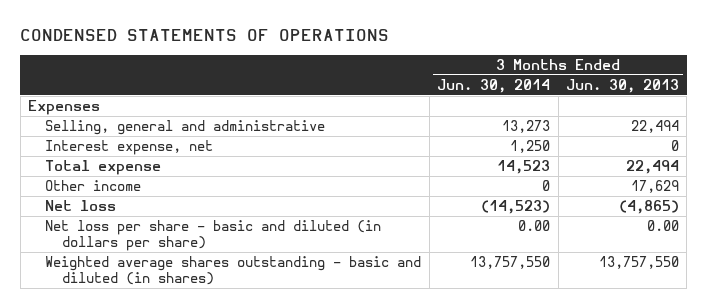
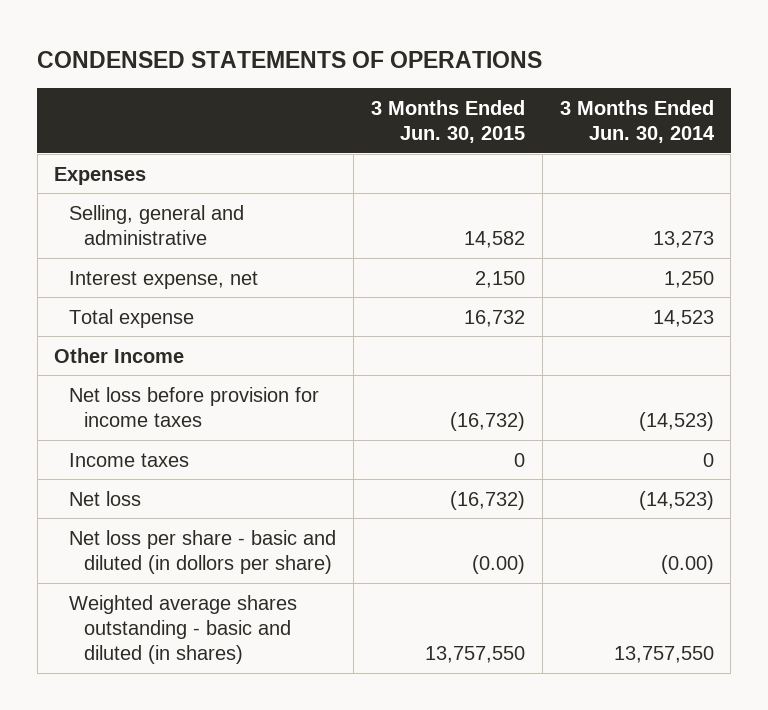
- | 3 Months Ended Jun. 30, 2014 | 3 Months Ended Jun. 30, 2013
+ | 3 Months Ended Jun. 30, 2015 | 3 Months Ended Jun. 30, 2014
- Other income | 0 | 17,629
+ Other Income
+ Net loss before provision for income taxes | (16,732) | (14,523)
+ Income taxes | 0 | 0
- Net loss per share - basic and diluted (in dollars per share) | 0.00 | 0.00
+ Net loss per share - basic and diluted (in dollors per share) | (0.00) | (0.00)

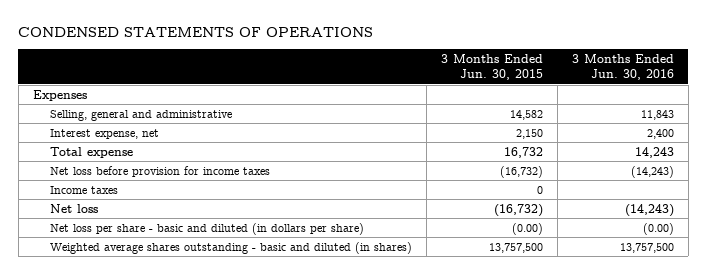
- | 3 Months Ended Jun. 30, 2015 | 3 Months Ended Jun. 30, 2014
+ | 3 Months Ended Jun. 30, 2015 | 3 Months Ended Jun. 30, 2016
- Other Income
- Net loss per share - basic and diluted (in dollors per share) | (0.00) | (0.00)
- Weighted average shares outstanding - basic and diluted (in shares) | 13,757,550 | 13,757,550
+ Net loss per share - basic and diluted (in dollars per share) | (0.00) | (0.00)
+ Weighted average shares outstanding - basic and diluted (in shares) | 13,757,500 | 13,757,500

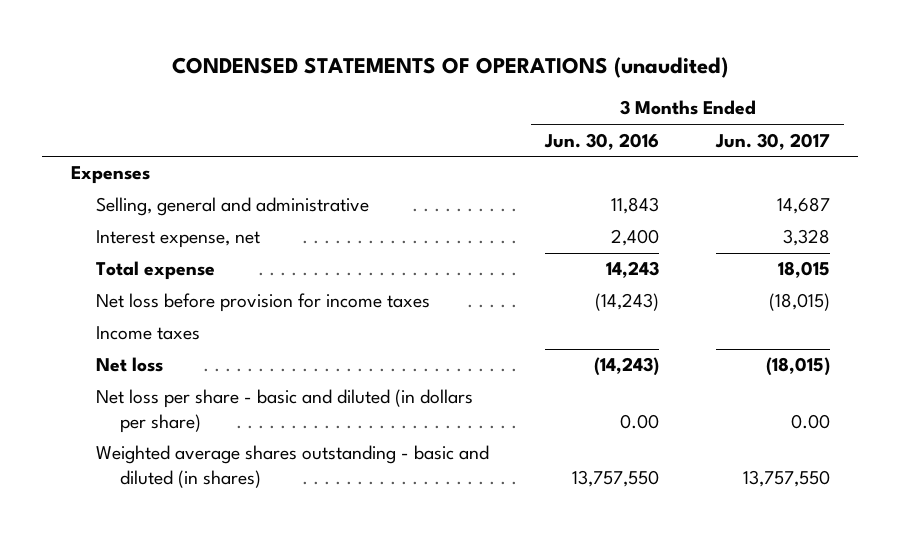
- CONDENSED STATEMENTS OF OPERATIONS
+ CONDENSED STATEMENTS OF OPERATIONS (unaudited)
- | 3 Months Ended Jun. 30, 2015 | 3 Months Ended Jun. 30, 2016
+ | 3 Months Ended Jun. 30, 2016 | 3 Months Ended Jun. 30, 2017
- Net loss per share - basic and diluted (in dollars per share) | (0.00) | (0.00)
- Weighted average shares outstanding - basic and diluted (in shares) | 13,757,500 | 13,757,500
+ Net loss per share - basic and diluted (in dollars per share) | 0.00 | 0.00
+ Weighted average shares outstanding - basic and diluted (in shares) | 13,757,550 | 13,757,550

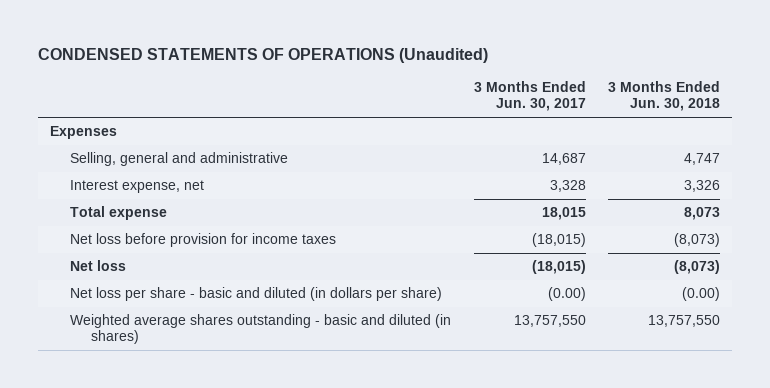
- CONDENSED STATEMENTS OF OPERATIONS (unaudited)
+ CONDENSED STATEMENTS OF OPERATIONS (Unaudited)
- | 3 Months Ended Jun. 30, 2016 | 3 Months Ended Jun. 30, 2017
+ | 3 Months Ended Jun. 30, 2017 | 3 Months Ended Jun. 30, 2018
- Income taxes
- Net loss per share - basic and diluted (in dollars per share) | 0.00 | 0.00
+ Net loss per share - basic and diluted (in dollars per share) | (0.00) | (0.00)

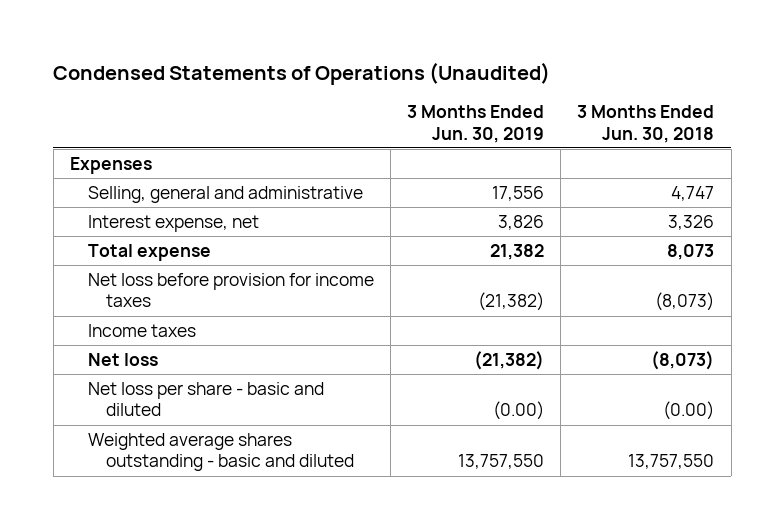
- CONDENSED STATEMENTS OF OPERATIONS (Unaudited)
+ Condensed Statements of Operations (Unaudited)
- | 3 Months Ended Jun. 30, 2017 | 3 Months Ended Jun. 30, 2018
+ | 3 Months Ended Jun. 30, 2019 | 3 Months Ended Jun. 30, 2018
+ Income taxes
- Net loss per share - basic and diluted (in dollars per share) | (0.00) | (0.00)
- Weighted average shares outstanding - basic and diluted (in shares) | 13,757,550 | 13,757,550
+ Net loss per share - basic and diluted | (0.00) | (0.00)
+ Weighted average shares outstanding - basic and diluted | 13,757,550 | 13,757,550

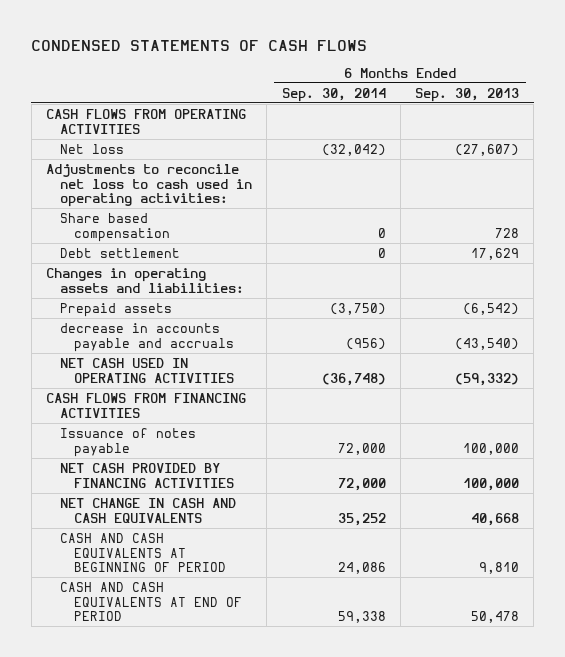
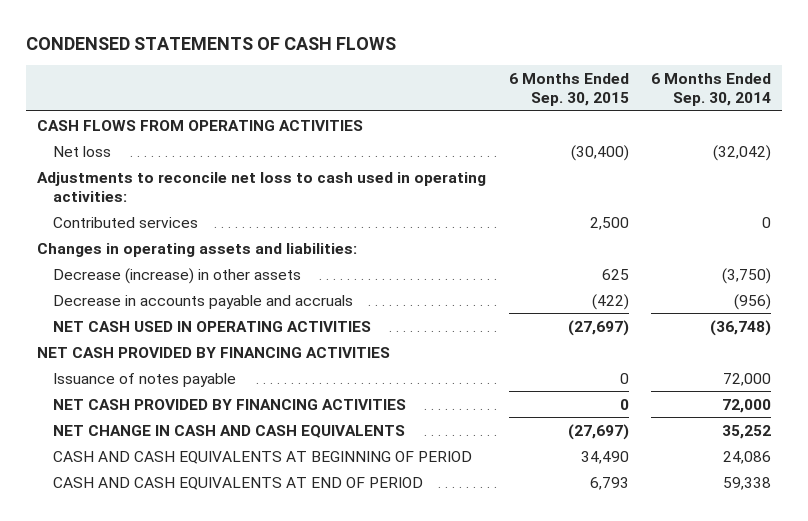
- | 6 Months Ended Sep. 30, 2014 | 6 Months Ended Sep. 30, 2013
+ | 6 Months Ended Sep. 30, 2015 | 6 Months Ended Sep. 30, 2014
- Share based compensation | 0 | 728
- Debt settlement | 0 | 17,629
+ Contributed services | 2,500 | 0
- Prepaid assets | (3,750) | (6,542)
- decrease in accounts payable and accruals | (956) | (43,540)
+ Decrease (increase) in other assets | 625 | (3,750)
+ Decrease in accounts payable and accruals | (422) | (956)
- CASH FLOWS FROM FINANCING ACTIVITIES
+ NET CASH PROVIDED BY FINANCING ACTIVITIES

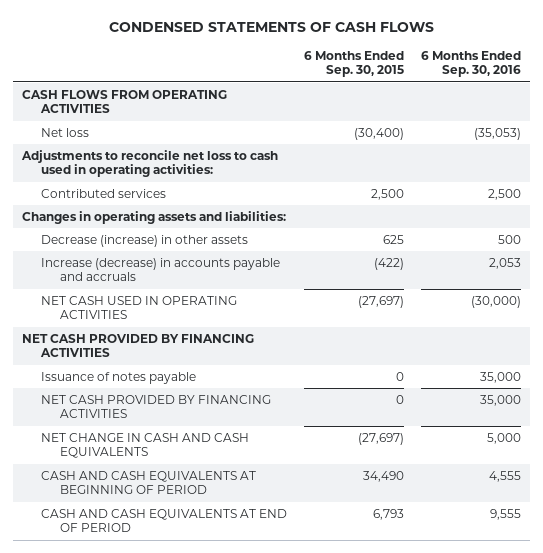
- | 6 Months Ended Sep. 30, 2015 | 6 Months Ended Sep. 30, 2014
+ | 6 Months Ended Sep. 30, 2015 | 6 Months Ended Sep. 30, 2016
- Decrease in accounts payable and accruals | (422) | (956)
+ Increase (decrease) in accounts payable and accruals | (422) | 2,053

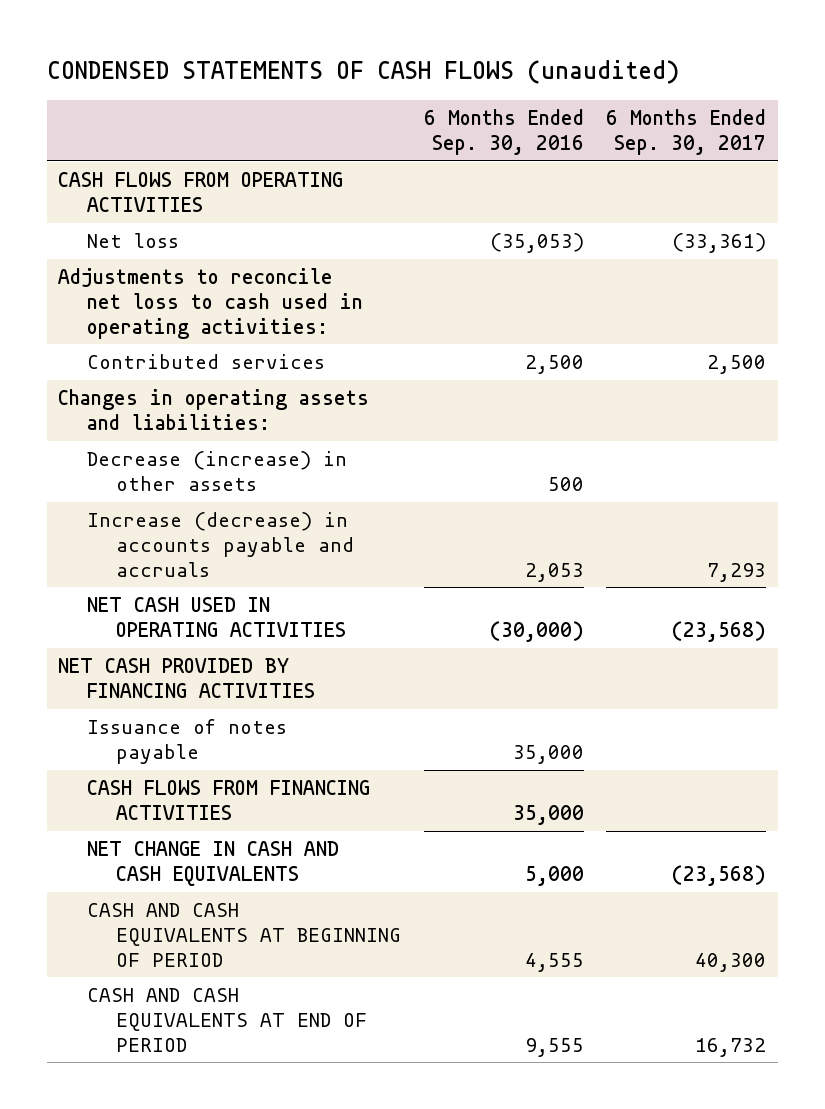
- CONDENSED STATEMENTS OF CASH FLOWS
+ CONDENSED STATEMENTS OF CASH FLOWS (unaudited)
- | 6 Months Ended Sep. 30, 2015 | 6 Months Ended Sep. 30, 2016
+ | 6 Months Ended Sep. 30, 2016 | 6 Months Ended Sep. 30, 2017
- NET CASH PROVIDED BY FINANCING ACTIVITIES | 0 | 35,000
+ CASH FLOWS FROM FINANCING ACTIVITIES | 35,000 |

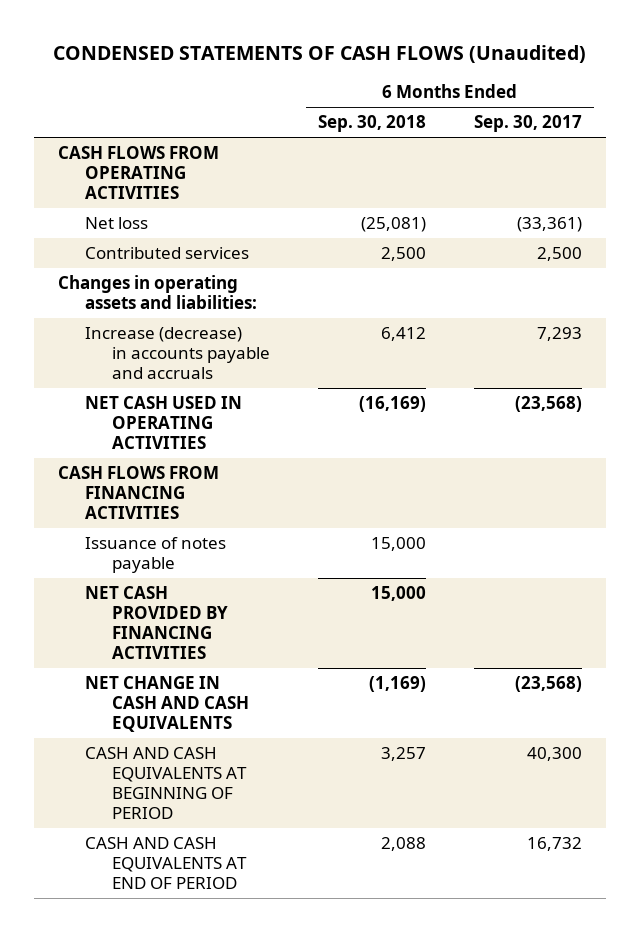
- CONDENSED STATEMENTS OF CASH FLOWS (unaudited)
+ CONDENSED STATEMENTS OF CASH FLOWS (Unaudited)
- | 6 Months Ended Sep. 30, 2016 | 6 Months Ended Sep. 30, 2017
+ | 6 Months Ended Sep. 30, 2018 | 6 Months Ended Sep. 30, 2017
- Adjustments to reconcile net loss to cash used in operating activities:
- Decrease (increase) in other assets | 500 |
moved down: Issuance of notes payable | 15,000 |
moved down: NET CASH PROVIDED BY FINANCING ACTIVITIES | 15,000 |

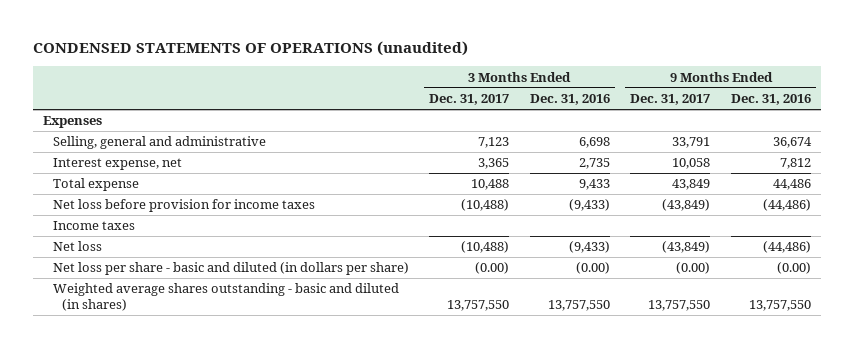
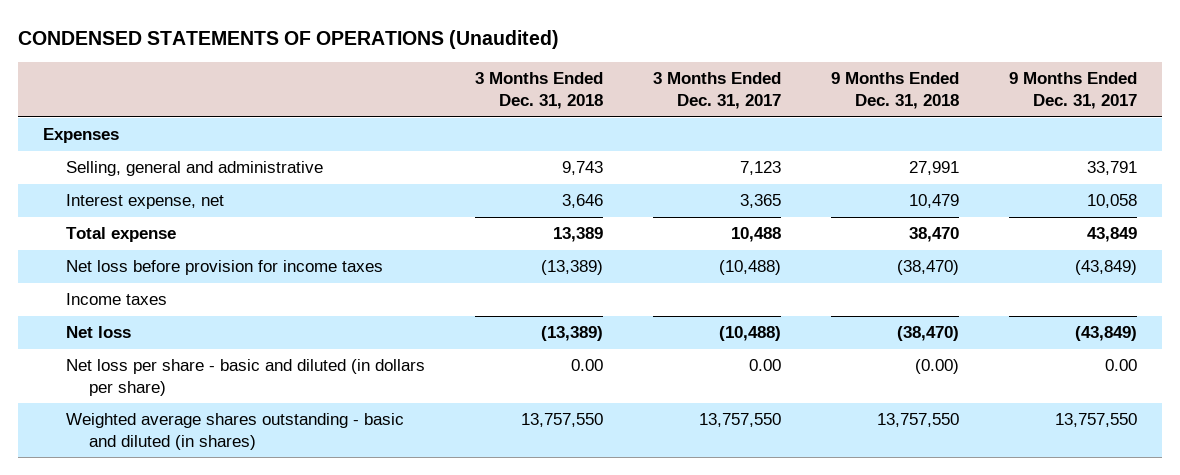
- CONDENSED STATEMENTS OF OPERATIONS (unaudited)
+ CONDENSED STATEMENTS OF OPERATIONS (Unaudited)
- | 3 Months Ended Dec. 31, 2017 | 3 Months Ended Dec. 31, 2016 | 9 Months Ended Dec. 31, 2017 | 9 Months Ended Dec. 31, 2016
+ | 3 Months Ended Dec. 31, 2018 | 3 Months Ended Dec. 31, 2017 | 9 Months Ended Dec. 31, 2018 | 9 Months Ended Dec. 31, 2017
- Net loss per share - basic and diluted (in dollars per share) | (0.00) | (0.00) | (0.00) | (0.00)
+ Net loss per share - basic and diluted (in dollars per share) | 0.00 | 0.00 | (0.00) | 0.00

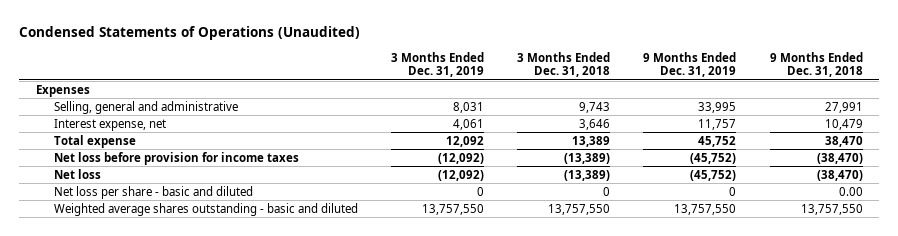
- CONDENSED STATEMENTS OF OPERATIONS (Unaudited)
+ Condensed Statements of Operations (Unaudited)
- | 3 Months Ended Dec. 31, 2018 | 3 Months Ended Dec. 31, 2017 | 9 Months Ended Dec. 31, 2018 | 9 Months Ended Dec. 31, 2017
+ | 3 Months Ended Dec. 31, 2019 | 3 Months Ended Dec. 31, 2018 | 9 Months Ended Dec. 31, 2019 | 9 Months Ended Dec. 31, 2018
- Income taxes
- Net loss per share - basic and diluted (in dollars per share) | 0.00 | 0.00 | (0.00) | 0.00
- Weighted average shares outstanding - basic and diluted (in shares) | 13,757,550 | 13,757,550 | 13,757,550 | 13,757,550
+ Net loss per share - basic and diluted | 0 | 0 | 0 | 0.00
+ Weighted average shares outstanding - basic and diluted | 13,757,550 | 13,757,550 | 13,757,550 | 13,757,550

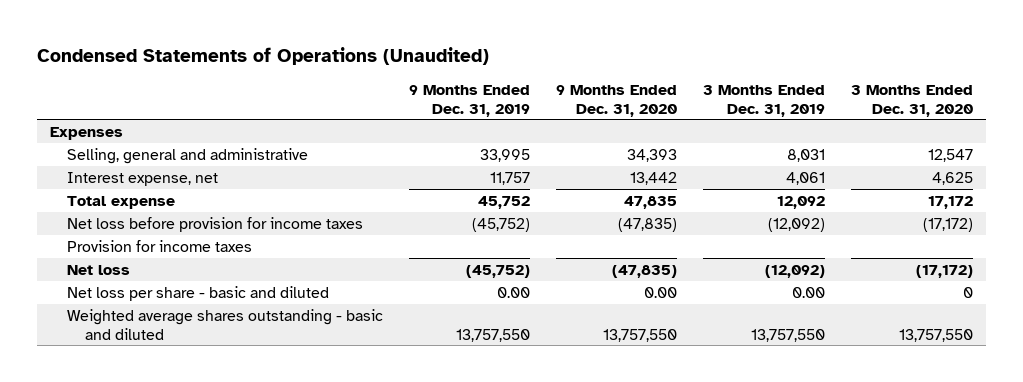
- | 3 Months Ended Dec. 31, 2019 | 3 Months Ended Dec. 31, 2018 | 9 Months Ended Dec. 31, 2019 | 9 Months Ended Dec. 31, 2018
+ | 9 Months Ended Dec. 31, 2019 | 9 Months Ended Dec. 31, 2020 | 3 Months Ended Dec. 31, 2019 | 3 Months Ended Dec. 31, 2020
+ Provision for income taxes
- Net loss per share - basic and diluted | 0 | 0 | 0 | 0.00
+ Net loss per share - basic and diluted | 0.00 | 0.00 | 0.00 | 0

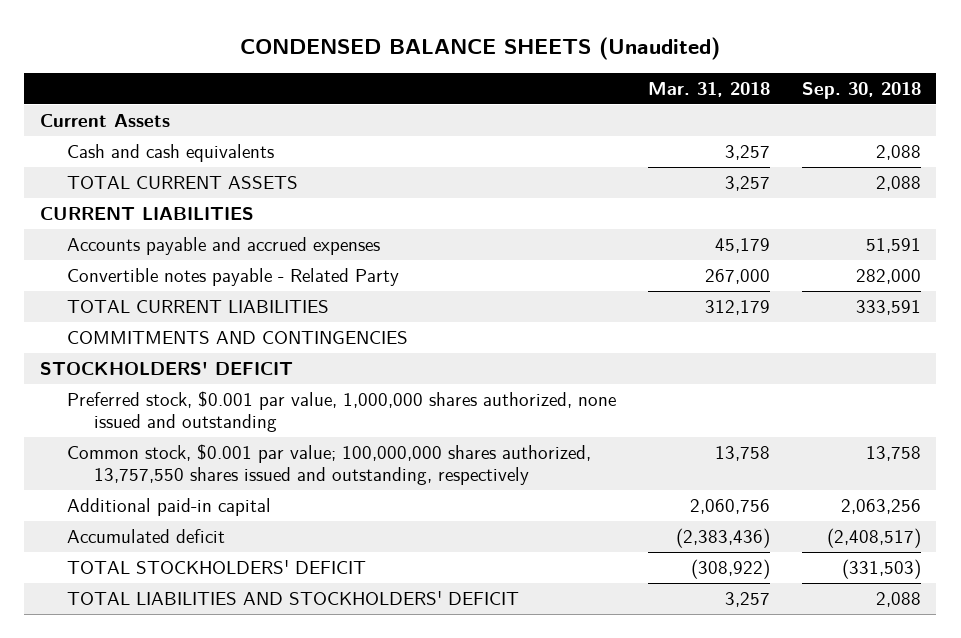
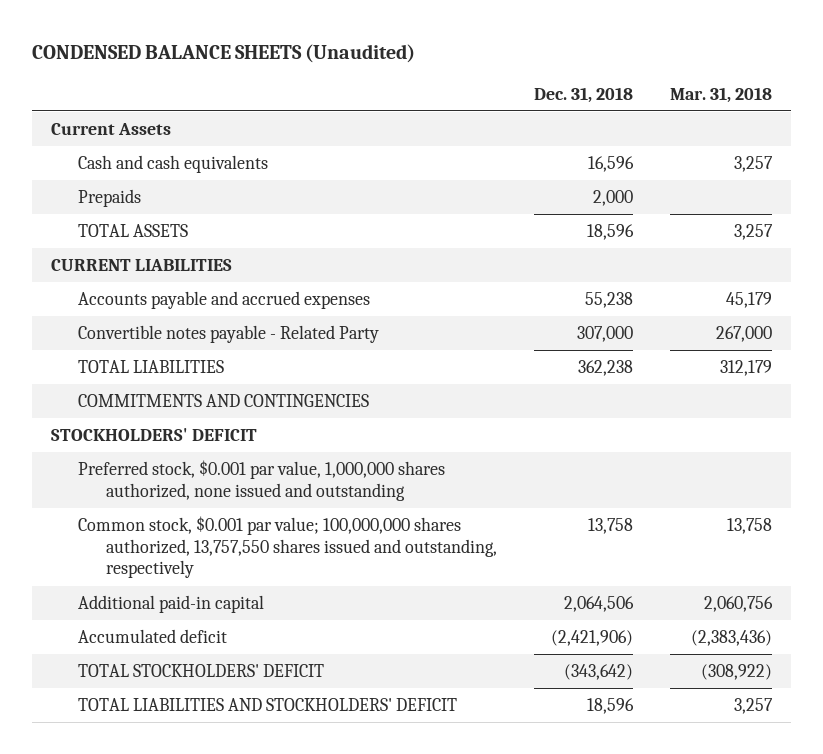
- | Mar. 31, 2018 | Sep. 30, 2018
+ | Dec. 31, 2018 | Mar. 31, 2018
- TOTAL CURRENT ASSETS | 3,257 | 2,088
+ Prepaids | 2,000 |
+ TOTAL ASSETS | 18,596 | 3,257
- TOTAL CURRENT LIABILITIES | 312,179 | 333,591
+ TOTAL LIABILITIES | 362,238 | 312,179

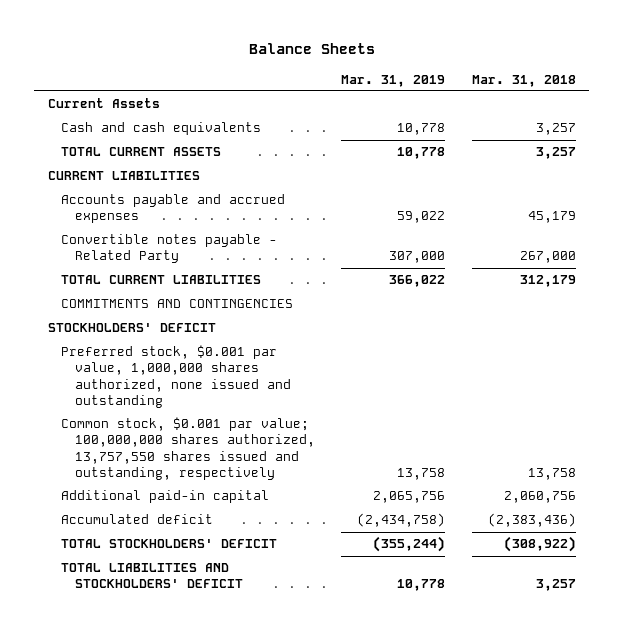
- CONDENSED BALANCE SHEETS (Unaudited)
+ Balance Sheets
- | Dec. 31, 2018 | Mar. 31, 2018
+ | Mar. 31, 2019 | Mar. 31, 2018
- Prepaids | 2,000 |
- TOTAL ASSETS | 18,596 | 3,257
+ TOTAL CURRENT ASSETS | 10,778 | 3,257
- TOTAL LIABILITIES | 362,238 | 312,179
+ TOTAL CURRENT LIABILITIES | 366,022 | 312,179

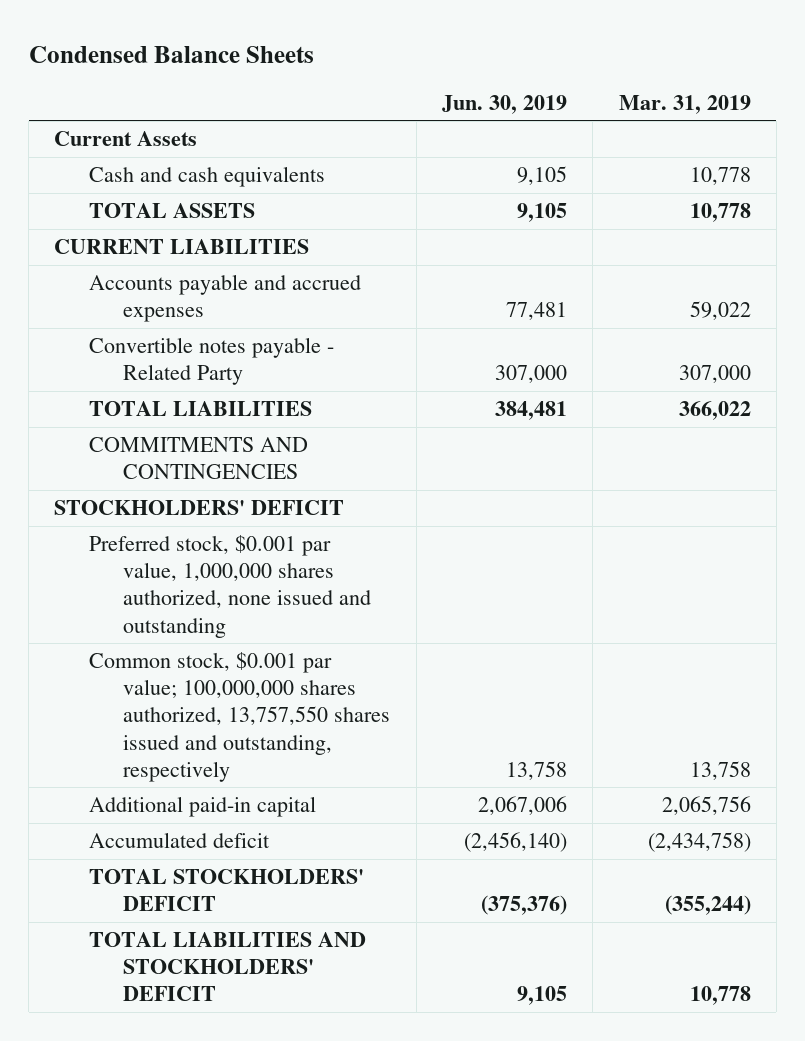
- Balance Sheets
+ Condensed Balance Sheets
- | Mar. 31, 2019 | Mar. 31, 2018
+ | Jun. 30, 2019 | Mar. 31, 2019
- TOTAL CURRENT ASSETS | 10,778 | 3,257
+ TOTAL ASSETS | 9,105 | 10,778
- TOTAL CURRENT LIABILITIES | 366,022 | 312,179
+ TOTAL LIABILITIES | 384,481 | 366,022

